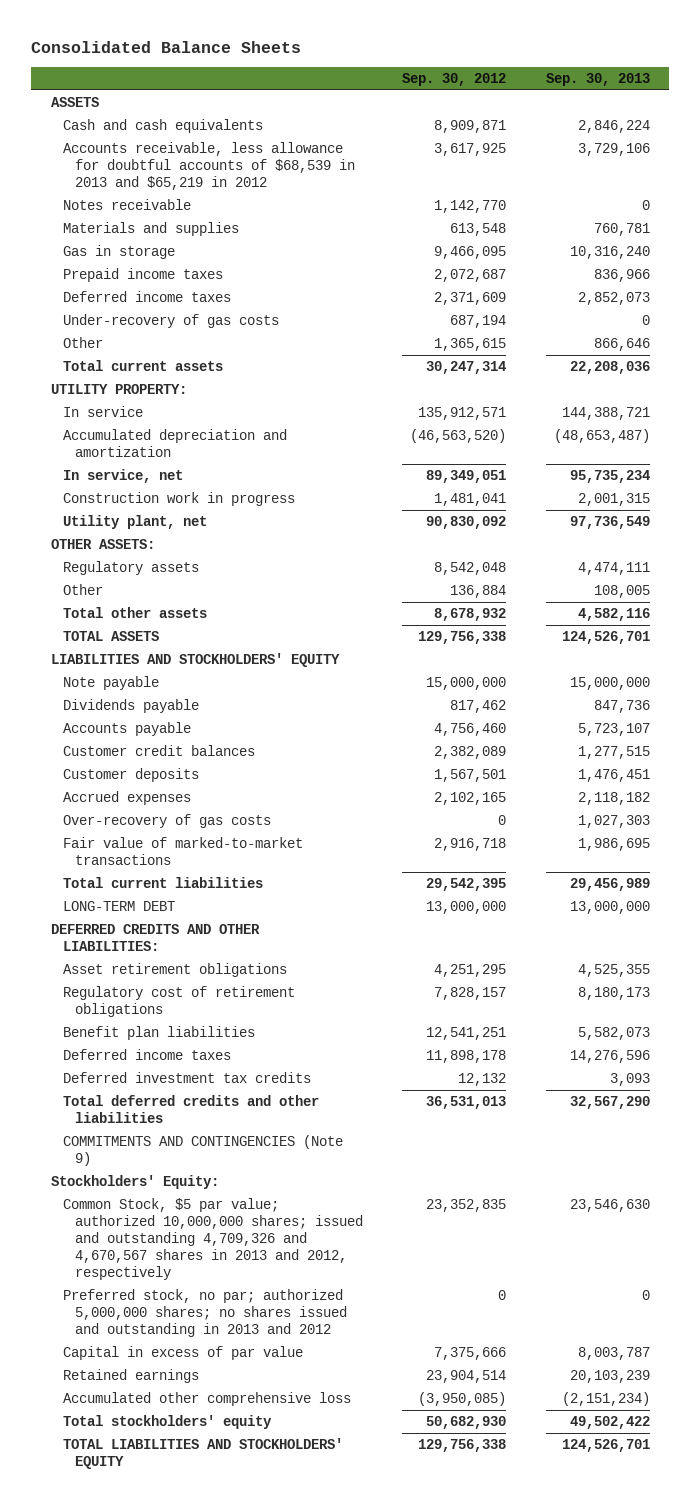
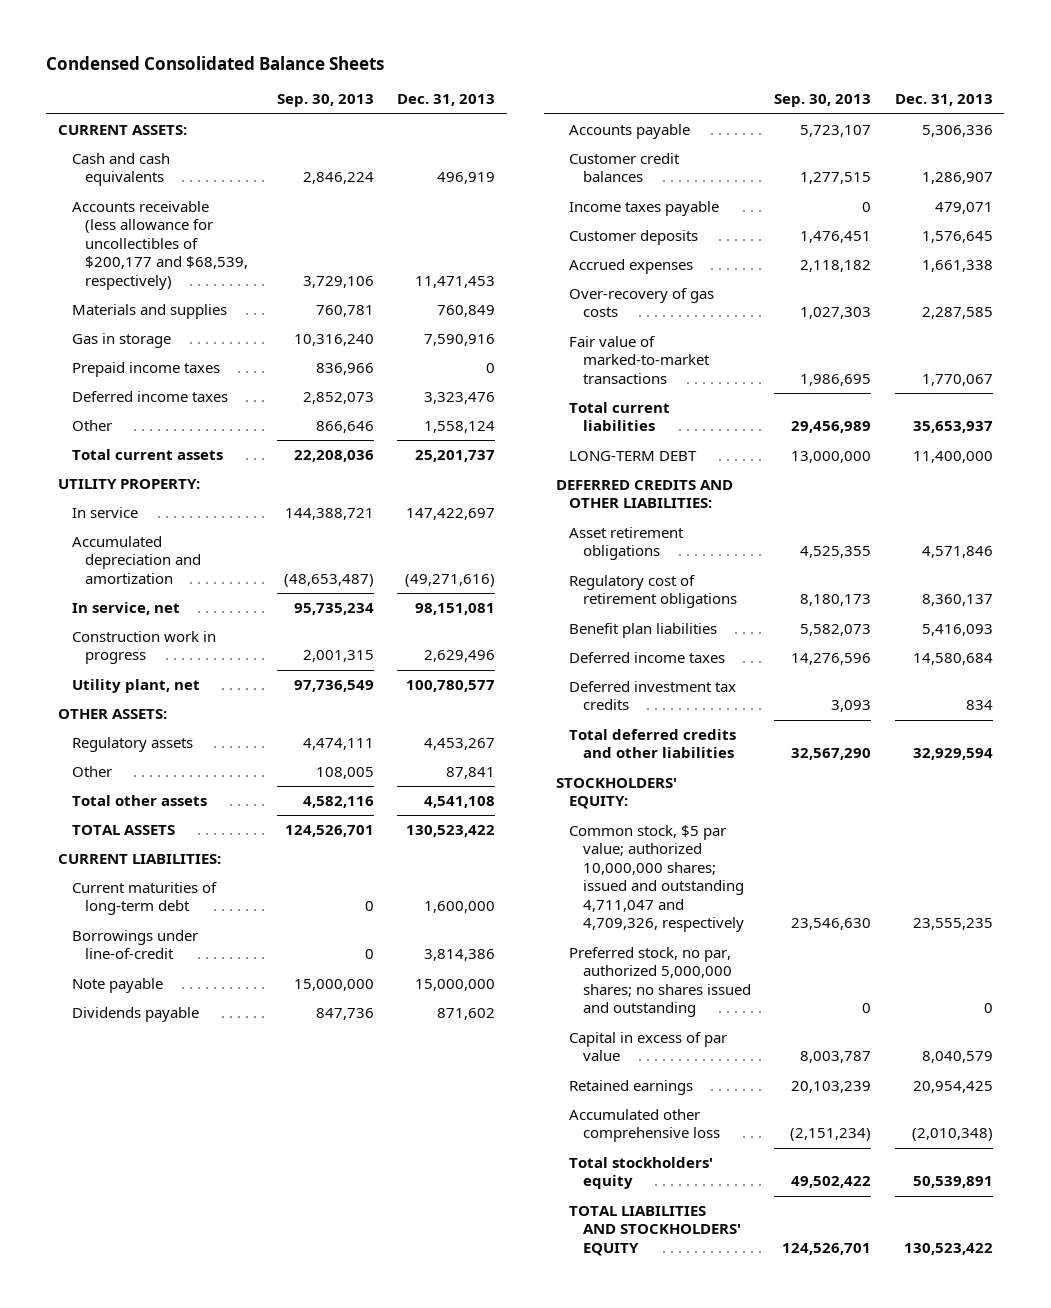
- Consolidated Balance Sheets
+ Condensed Consolidated Balance Sheets
- | Sep. 30, 2012 | Sep. 30, 2013
+ | Sep. 30, 2013 | Dec. 31, 2013
- ASSETS
+ CURRENT ASSETS:
- Accounts receivable, less allowance for doubtful accounts of $68,539 in 2013 and $65,219 in 2012 | 3,617,925 | 3,729,106
- Notes receivable | 1,142,770 | 0
+ Accounts receivable (less allowance for uncollectibles of $200,177 and $68,539, respectively) | 3,729,106 | 11,471,453
- Under-recovery of gas costs | 687,194 | 0
- LIABILITIES AND STOCKHOLDERS' EQUITY
+ CURRENT LIABILITIES:
+ Current maturities of long-term debt | 0 | 1,600,000
+ Borrowings under line-of-credit | 0 | 3,814,386
+ Income taxes payable | 0 | 479,071
- COMMITMENTS AND CONTINGENCIES (Note 9)
- Stockholders' Equity:
- Common Stock, $5 par value; authorized 10,000,000 shares; issued and outstanding 4,709,326 and 4,670,567 shares in 2013 and 2012, respectively | 23,352,835 | 23,546,630
- Preferred stock, no par; authorized 5,000,000 shares; no shares issued and outstanding in 2013 and 2012 | 0 | 0
+ STOCKHOLDERS' EQUITY:
+ Common stock, $5 par value; authorized 10,000,000 shares; issued and outstanding 4,711,047 and 4,709,326, respectively | 23,546,630 | 23,555,235
+ Preferred stock, no par, authorized 5,000,000 shares; no shares issued and outstanding | 0 | 0

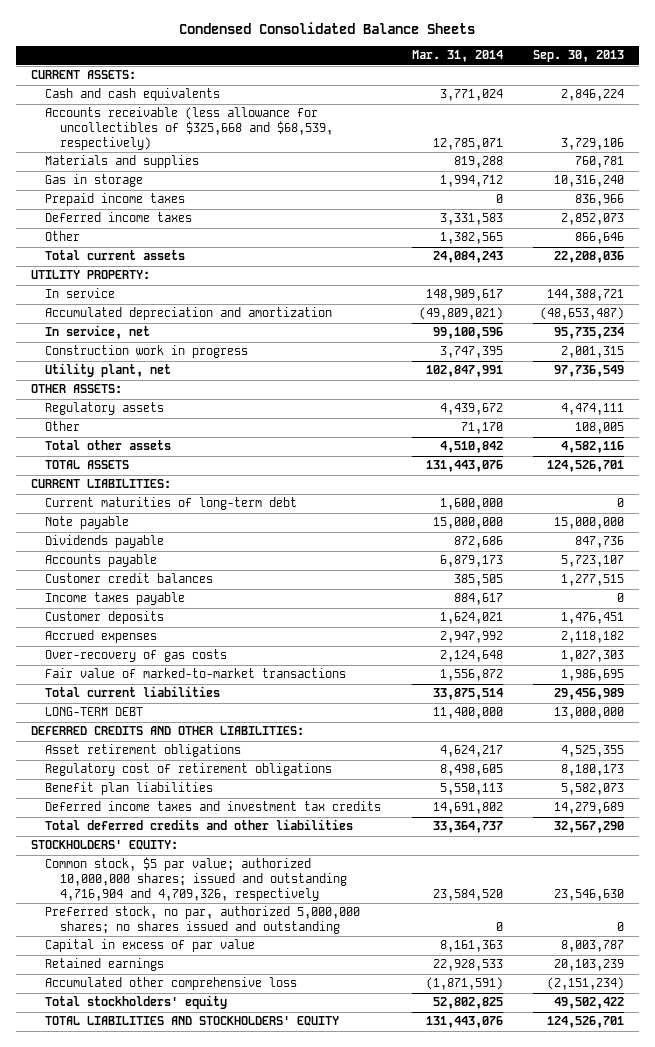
- | Sep. 30, 2013 | Dec. 31, 2013
+ | Mar. 31, 2014 | Sep. 30, 2013
- Accounts receivable (less allowance for uncollectibles of $200,177 and $68,539, respectively) | 3,729,106 | 11,471,453
+ Accounts receivable (less allowance for uncollectibles of $325,668 and $68,539, respectively) | 12,785,071 | 3,729,106
- Borrowings under line-of-credit | 0 | 3,814,386
- Deferred income taxes | 14,276,596 | 14,580,684
- Deferred investment tax credits | 3,093 | 834
+ Deferred income taxes and investment tax credits | 14,691,802 | 14,279,689
- Common stock, $5 par value; authorized 10,000,000 shares; issued and outstanding 4,711,047 and 4,709,326, respectively | 23,546,630 | 23,555,235
+ Common stock, $5 par value; authorized 10,000,000 shares; issued and outstanding 4,716,904 and 4,709,326, respectively | 23,584,520 | 23,546,630

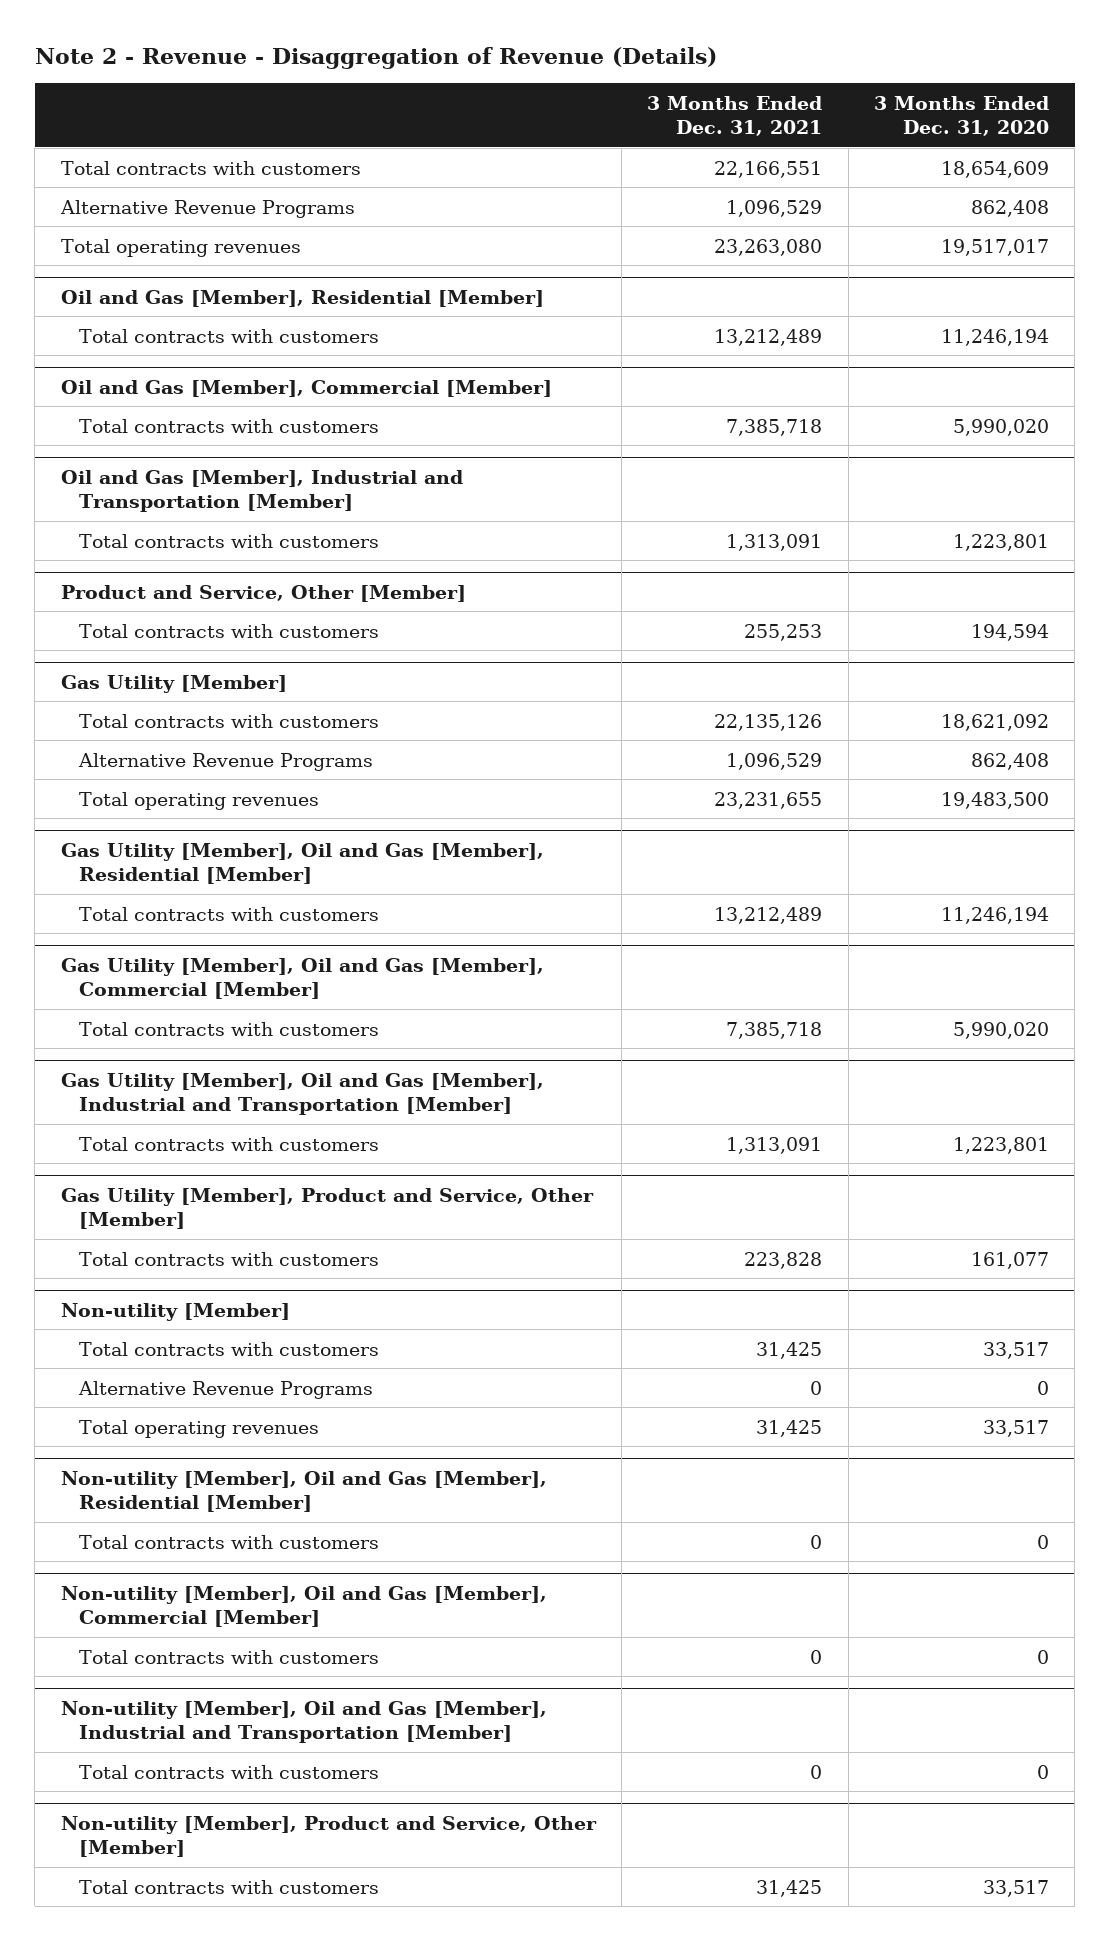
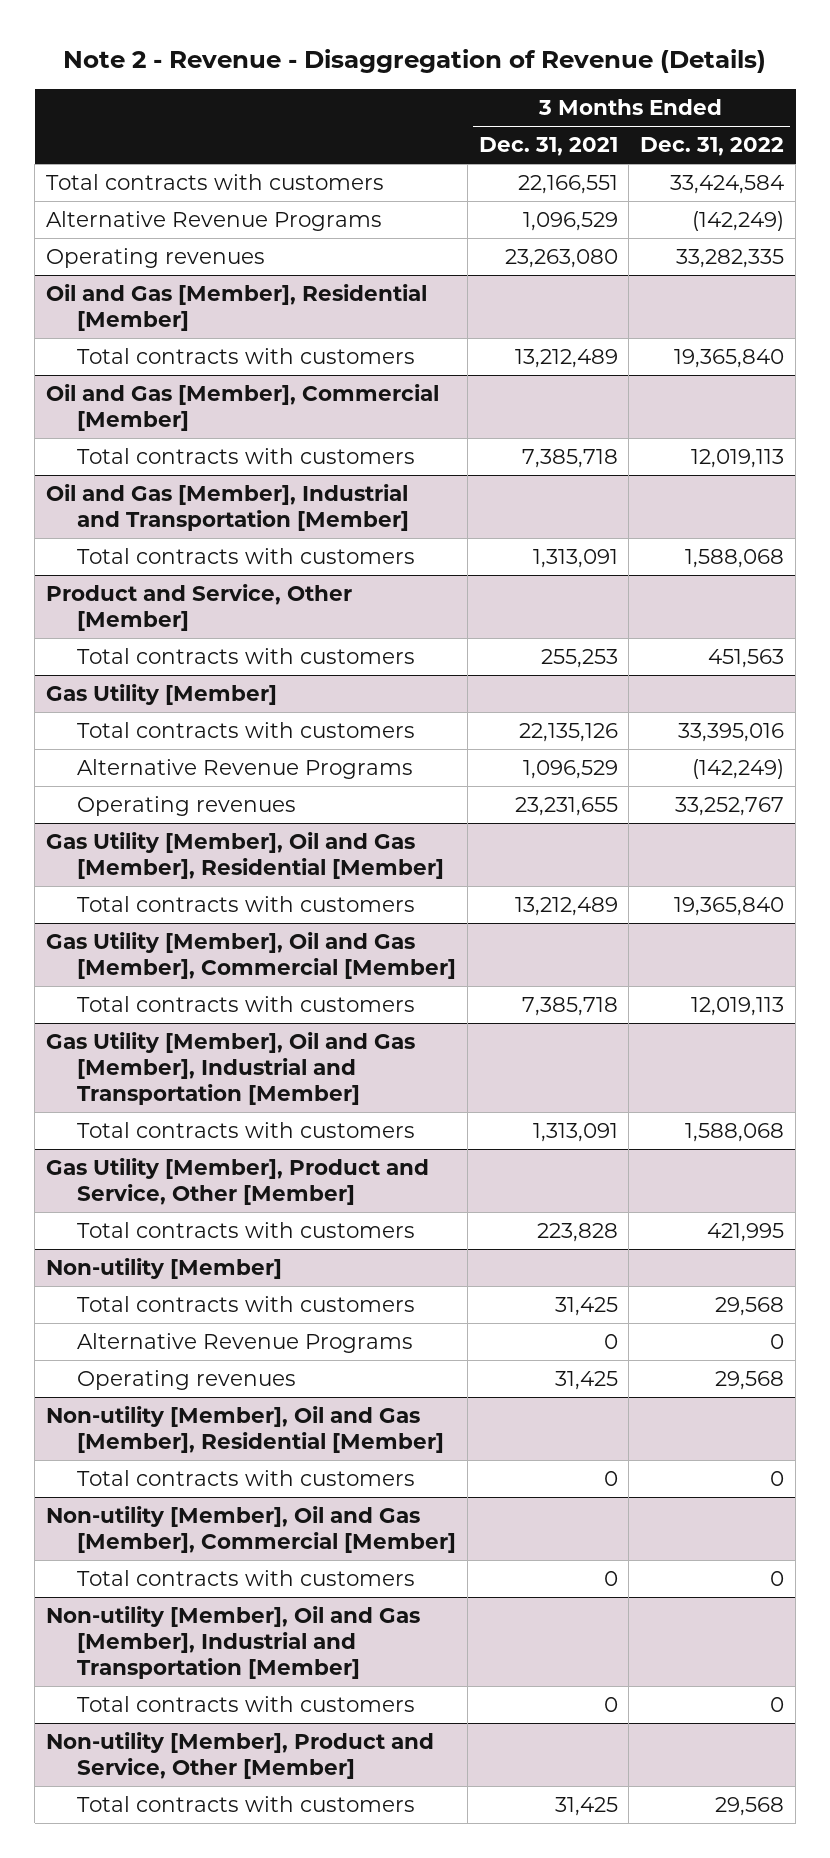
- | 3 Months Ended Dec. 31, 2021 | 3 Months Ended Dec. 31, 2020
+ | 3 Months Ended Dec. 31, 2021 | 3 Months Ended Dec. 31, 2022
- Total operating revenues | 23,263,080 | 19,517,017
+ Operating revenues | 23,263,080 | 33,282,335
@ Gas Utility [Member]
- Total operating revenues | 23,231,655 | 19,483,500
+ Operating revenues | 23,231,655 | 33,252,767
@ Non-utility [Member]
- Total operating revenues | 31,425 | 33,517
+ Operating revenues | 31,425 | 29,568

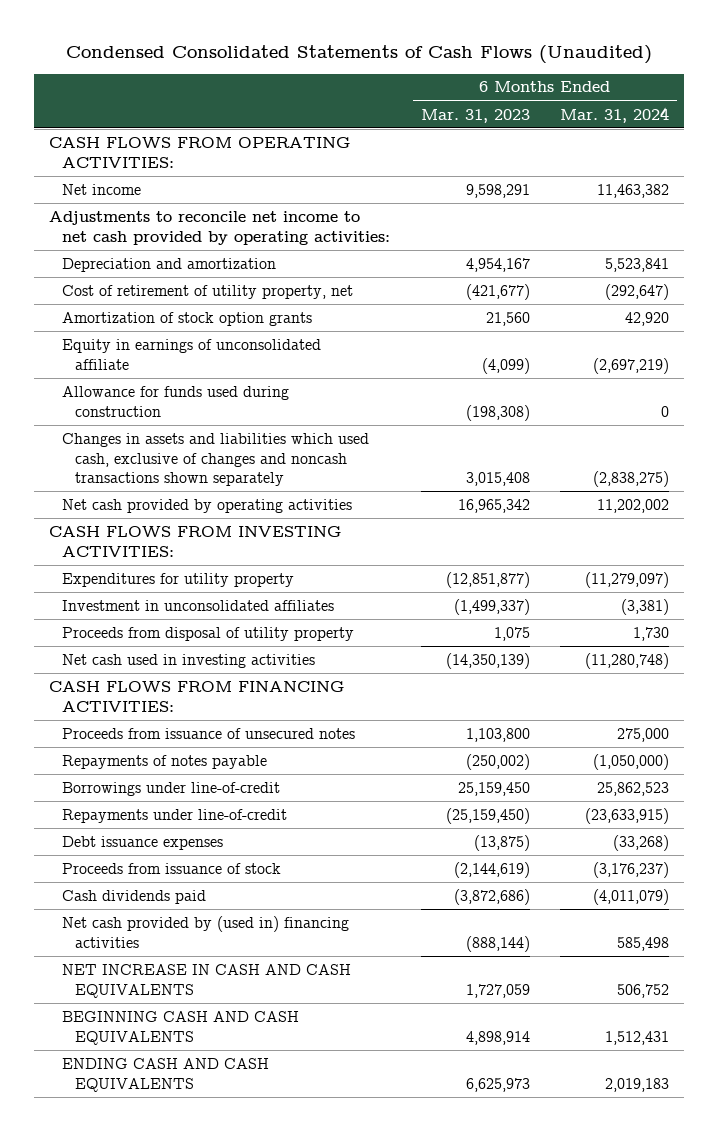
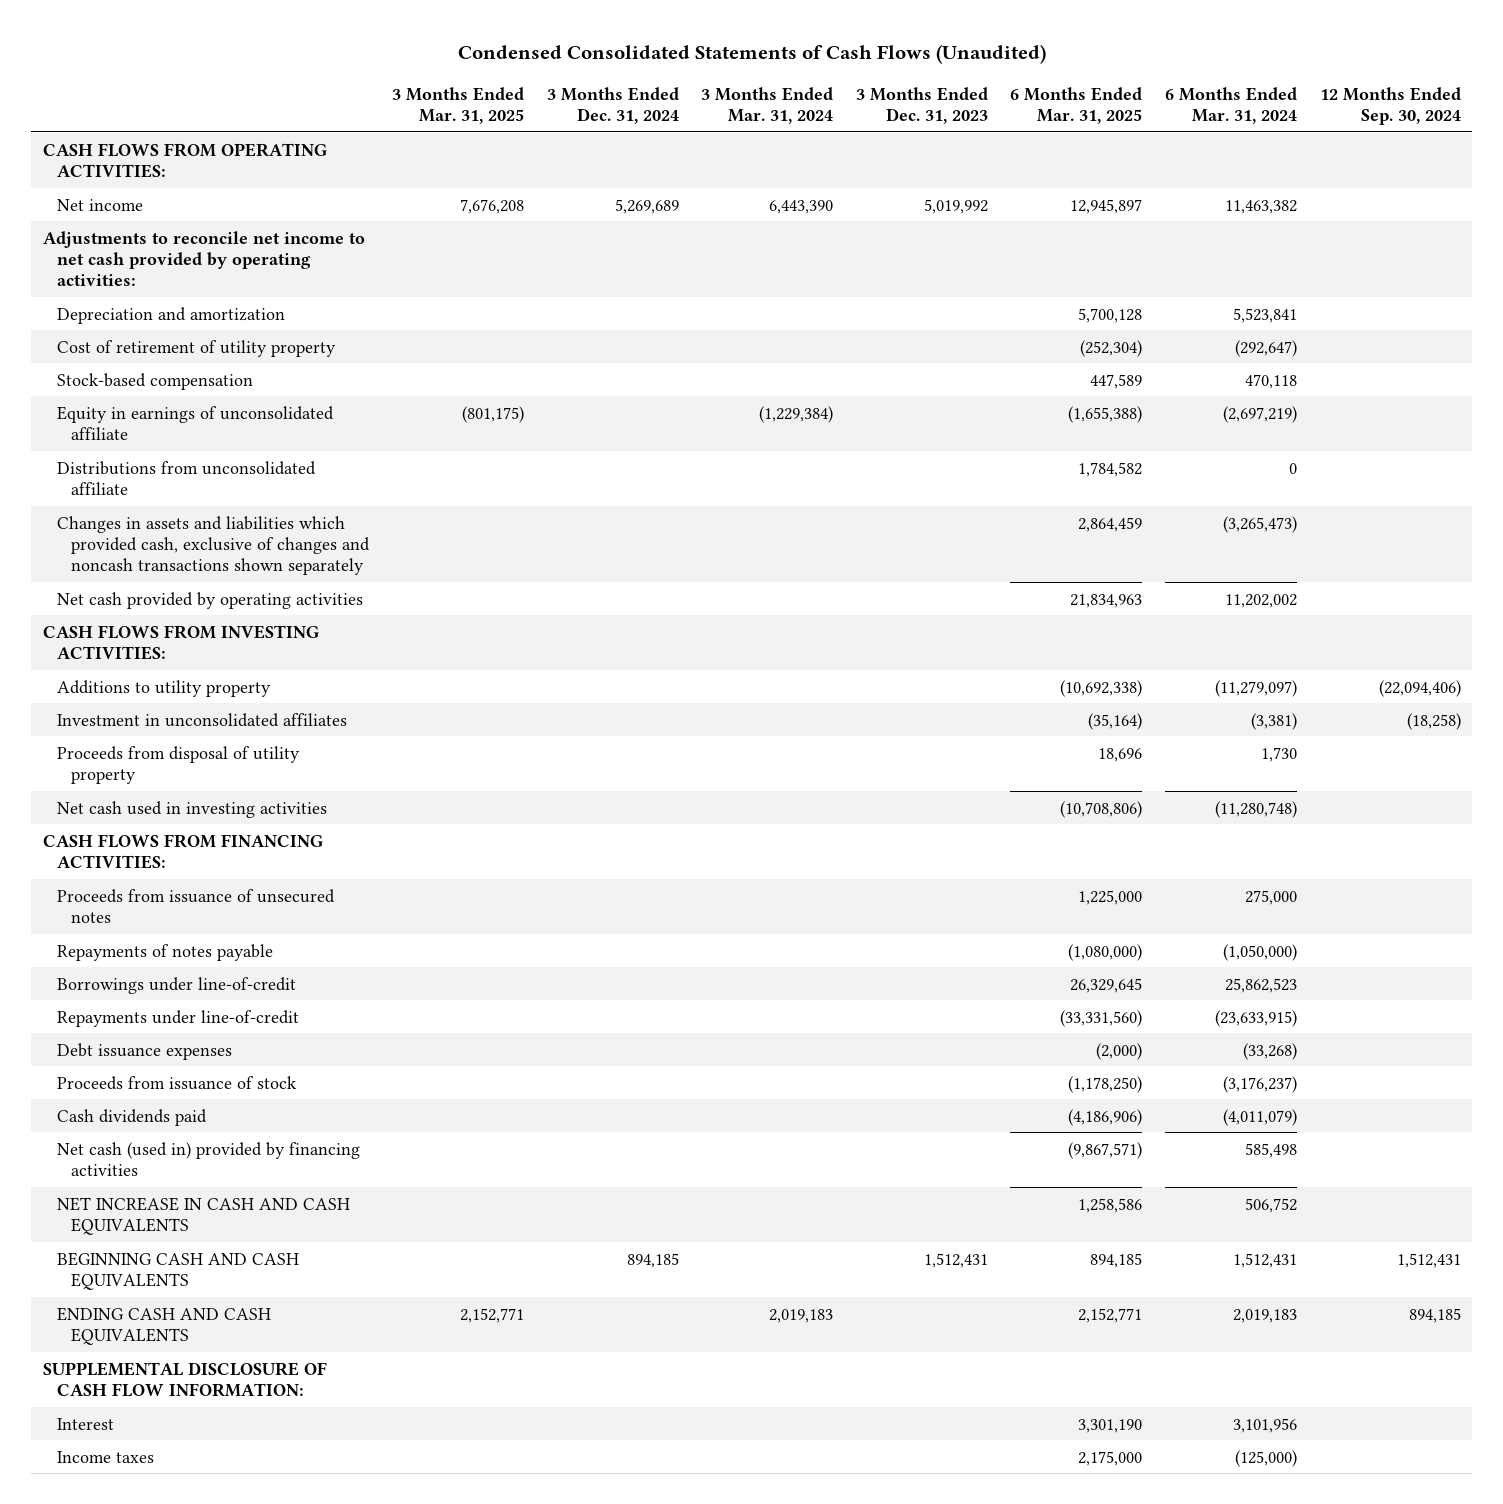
- | 6 Months Ended Mar. 31, 2023 | 6 Months Ended Mar. 31, 2024
+ | 3 Months Ended Mar. 31, 2025 | 3 Months Ended Dec. 31, 2024 | 3 Months Ended Mar. 31, 2024 | 3 Months Ended Dec. 31, 2023 | 6 Months Ended Mar. 31, 2025 | 6 Months Ended Mar. 31, 2024 | 12 Months Ended Sep. 30, 2024
- Cost of retirement of utility property, net | (421,677) | (292,647)
- Amortization of stock option grants | 21,560 | 42,920
+ Cost of retirement of utility property | | | | | (252,304) | (292,647) |
+ Stock-based compensation | | | | | 447,589 | 470,118 |
- Allowance for funds used during construction | (198,308) | 0
- Changes in assets and liabilities which used cash, exclusive of changes and noncash transactions shown separately | 3,015,408 | (2,838,275)
+ Distributions from unconsolidated affiliate | | | | | 1,784,582 | 0 |
+ Changes in assets and liabilities which provided cash, exclusive of changes and noncash transactions shown separately | | | | | 2,864,459 | (3,265,473) |
- Expenditures for utility property | (12,851,877) | (11,279,097)
+ Additions to utility property | | | | | (10,692,338) | (11,279,097) | (22,094,406)
- Net cash provided by (used in) financing activities | (888,144) | 585,498
+ Net cash (used in) provided by financing activities | | | | | (9,867,571) | 585,498 |
+ SUPPLEMENTAL DISCLOSURE OF CASH FLOW INFORMATION:
+ Interest | | | | | 3,301,190 | 3,101,956 |
+ Income taxes | | | | | 2,175,000 | (125,000) |

